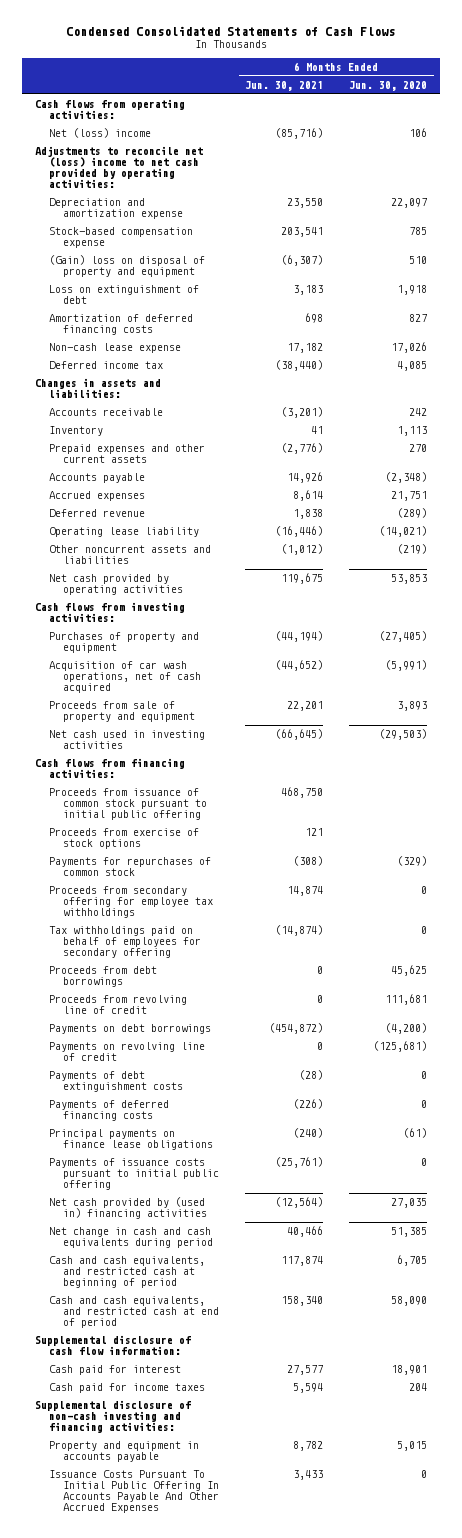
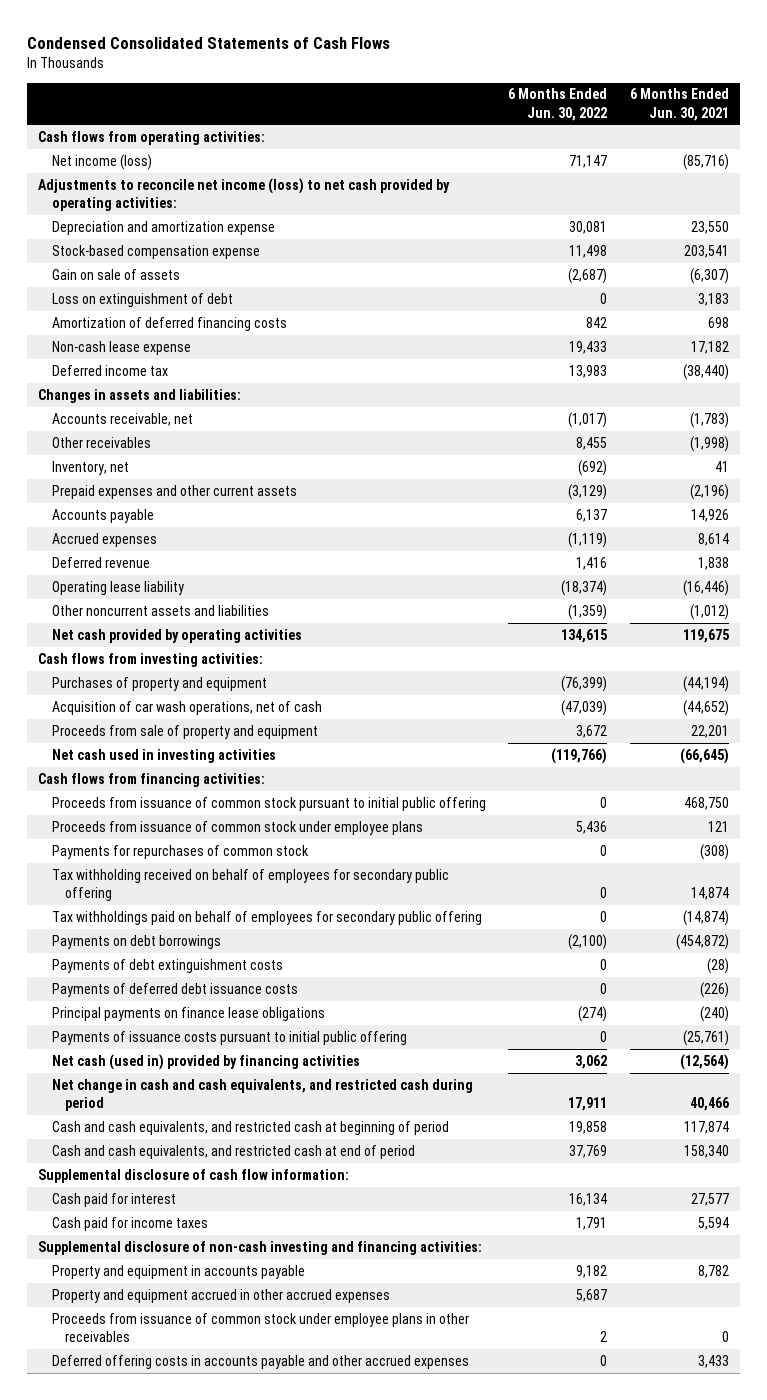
- | 6 Months Ended Jun. 30, 2021 | 6 Months Ended Jun. 30, 2020
+ | 6 Months Ended Jun. 30, 2022 | 6 Months Ended Jun. 30, 2021
- Net (loss) income | (85,716) | 106
- Adjustments to reconcile net (loss) income to net cash provided by operating activities:
+ Net income (loss) | 71,147 | (85,716)
+ Adjustments to reconcile net income (loss) to net cash provided by operating activities:
- (Gain) loss on disposal of property and equipment | (6,307) | 510
+ Gain on sale of assets | (2,687) | (6,307)
- Accounts receivable | (3,201) | 242
- Inventory | 41 | 1,113
- Prepaid expenses and other current assets | (2,776) | 270
+ Accounts receivable, net | (1,017) | (1,783)
+ Other receivables | 8,455 | (1,998)
+ Inventory, net | (692) | 41
+ Prepaid expenses and other current assets | (3,129) | (2,196)
- Acquisition of car wash operations, net of cash acquired | (44,652) | (5,991)
+ Acquisition of car wash operations, net of cash | (47,039) | (44,652)
- Proceeds from exercise of stock options | 121 |
+ Proceeds from issuance of common stock under employee plans | 5,436 | 121
- Proceeds from secondary offering for employee tax withholdings | 14,874 | 0
- Tax withholdings paid on behalf of employees for secondary offering | (14,874) | 0
- Proceeds from debt borrowings | 0 | 45,625
- Proceeds from revolving line of credit | 0 | 111,681
+ Tax withholding received on behalf of employees for secondary public offering | 0 | 14,874
+ Tax withholdings paid on behalf of employees for secondary public offering | 0 | (14,874)
- Payments on revolving line of credit | 0 | (125,681)
- Payments of deferred financing costs | (226) | 0
+ Payments of deferred debt issuance costs | 0 | (226)
- Net cash provided by (used in) financing activities | (12,564) | 27,035
- Net change in cash and cash equivalents during period | 40,466 | 51,385
+ Net cash (used in) provided by financing activities | 3,062 | (12,564)
+ Net change in cash and cash equivalents, and restricted cash during period | 17,911 | 40,466
- Issuance Costs Pursuant To Initial Public Offering In Accounts Payable And Other Accrued Expenses | 3,433 | 0
+ Property and equipment accrued in other accrued expenses | 5,687 |
+ Proceeds from issuance of common stock under employee plans in other receivables | 2 | 0
+ Deferred offering costs in accounts payable and other accrued expenses | 0 | 3,433

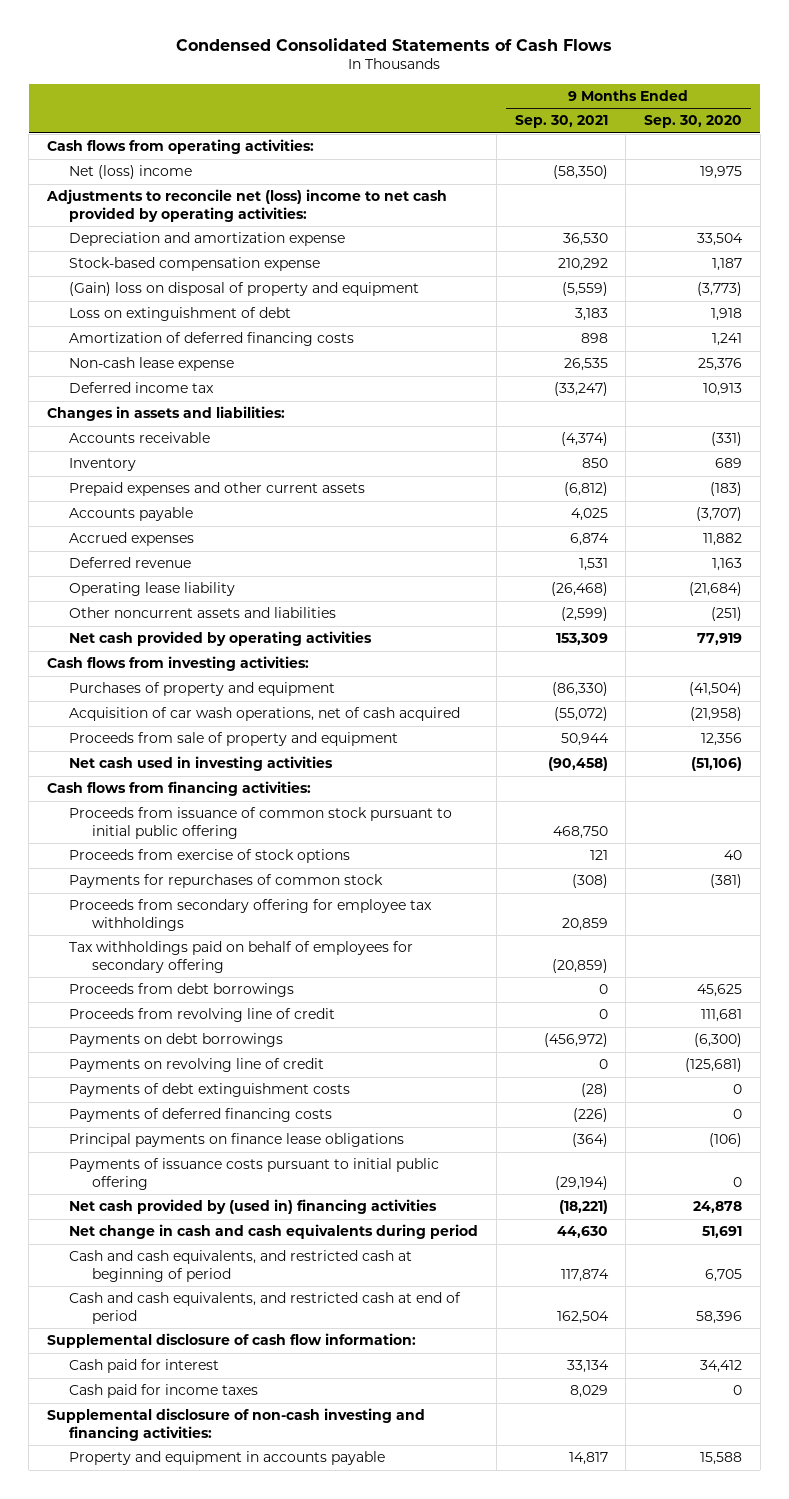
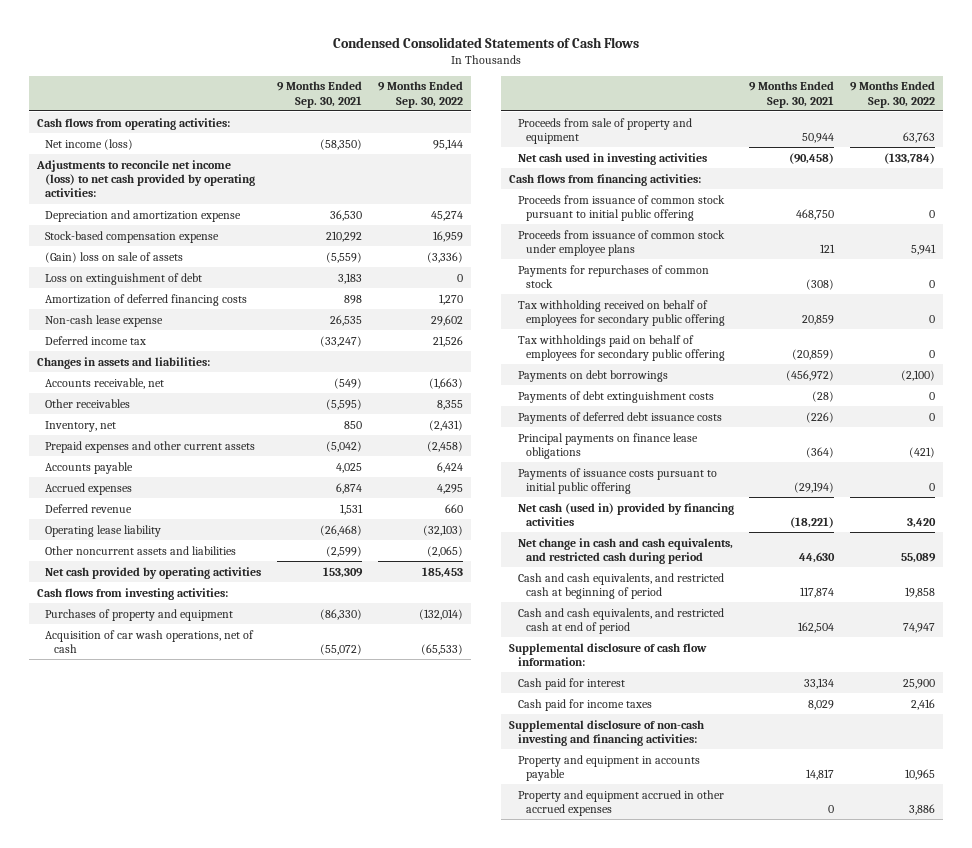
- | 9 Months Ended Sep. 30, 2021 | 9 Months Ended Sep. 30, 2020
+ | 9 Months Ended Sep. 30, 2021 | 9 Months Ended Sep. 30, 2022
- Net (loss) income | (58,350) | 19,975
- Adjustments to reconcile net (loss) income to net cash provided by operating activities:
+ Net income (loss) | (58,350) | 95,144
+ Adjustments to reconcile net income (loss) to net cash provided by operating activities:
- (Gain) loss on disposal of property and equipment | (5,559) | (3,773)
+ (Gain) loss on sale of assets | (5,559) | (3,336)
- Accounts receivable | (4,374) | (331)
- Inventory | 850 | 689
- Prepaid expenses and other current assets | (6,812) | (183)
+ Accounts receivable, net | (549) | (1,663)
+ Other receivables | (5,595) | 8,355
+ Inventory, net | 850 | (2,431)
+ Prepaid expenses and other current assets | (5,042) | (2,458)
- Acquisition of car wash operations, net of cash acquired | (55,072) | (21,958)
+ Acquisition of car wash operations, net of cash | (55,072) | (65,533)
- Proceeds from exercise of stock options | 121 | 40
+ Proceeds from issuance of common stock under employee plans | 121 | 5,941
- Proceeds from secondary offering for employee tax withholdings | 20,859 |
- Tax withholdings paid on behalf of employees for secondary offering | (20,859) |
- Proceeds from debt borrowings | 0 | 45,625
- Proceeds from revolving line of credit | 0 | 111,681
+ Tax withholding received on behalf of employees for secondary public offering | 20,859 | 0
+ Tax withholdings paid on behalf of employees for secondary public offering | (20,859) | 0
- Payments on revolving line of credit | 0 | (125,681)
- Payments of deferred financing costs | (226) | 0
+ Payments of deferred debt issuance costs | (226) | 0
- Net cash provided by (used in) financing activities | (18,221) | 24,878
- Net change in cash and cash equivalents during period | 44,630 | 51,691
+ Net cash (used in) provided by financing activities | (18,221) | 3,420
+ Net change in cash and cash equivalents, and restricted cash during period | 44,630 | 55,089
+ Property and equipment accrued in other accrued expenses | 0 | 3,886

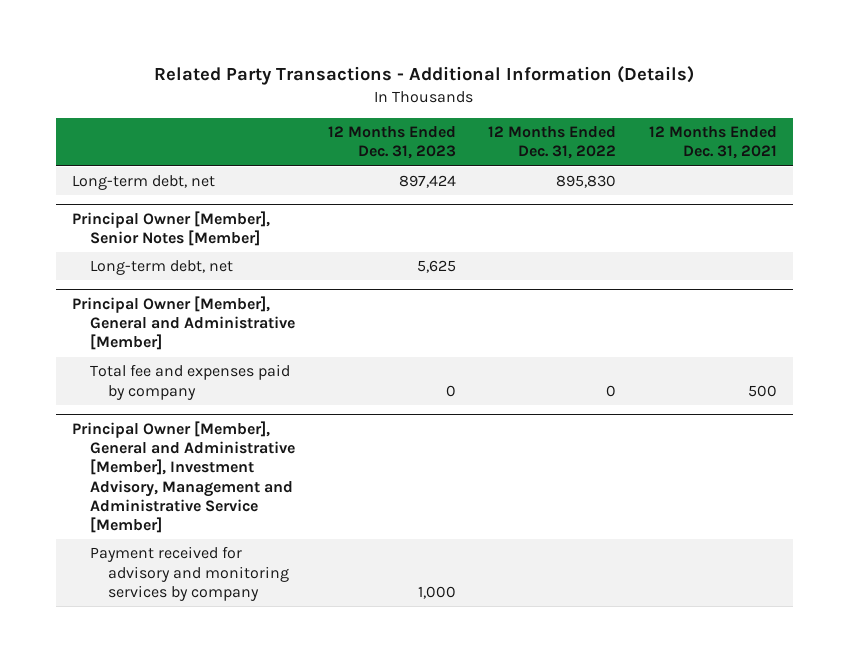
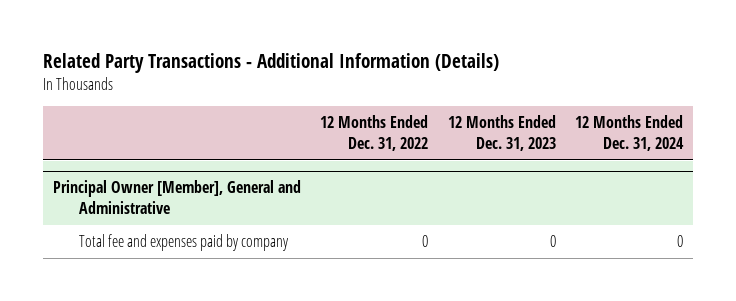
- | 12 Months Ended Dec. 31, 2023 | 12 Months Ended Dec. 31, 2022 | 12 Months Ended Dec. 31, 2021
+ | 12 Months Ended Dec. 31, 2022 | 12 Months Ended Dec. 31, 2023 | 12 Months Ended Dec. 31, 2024
- Long-term debt, net | 897,424 | 895,830 |
- Principal Owner [Member], Senior Notes [Member]
- Long-term debt, net | 5,625 | |
- Principal Owner [Member], General and Administrative [Member]
+ Principal Owner [Member], General and Administrative
- Principal Owner [Member], General and Administrative [Member], Investment Advisory, Management and Administrative Service [Member]
- Payment received for advisory and monitoring services by company | 1,000 | |

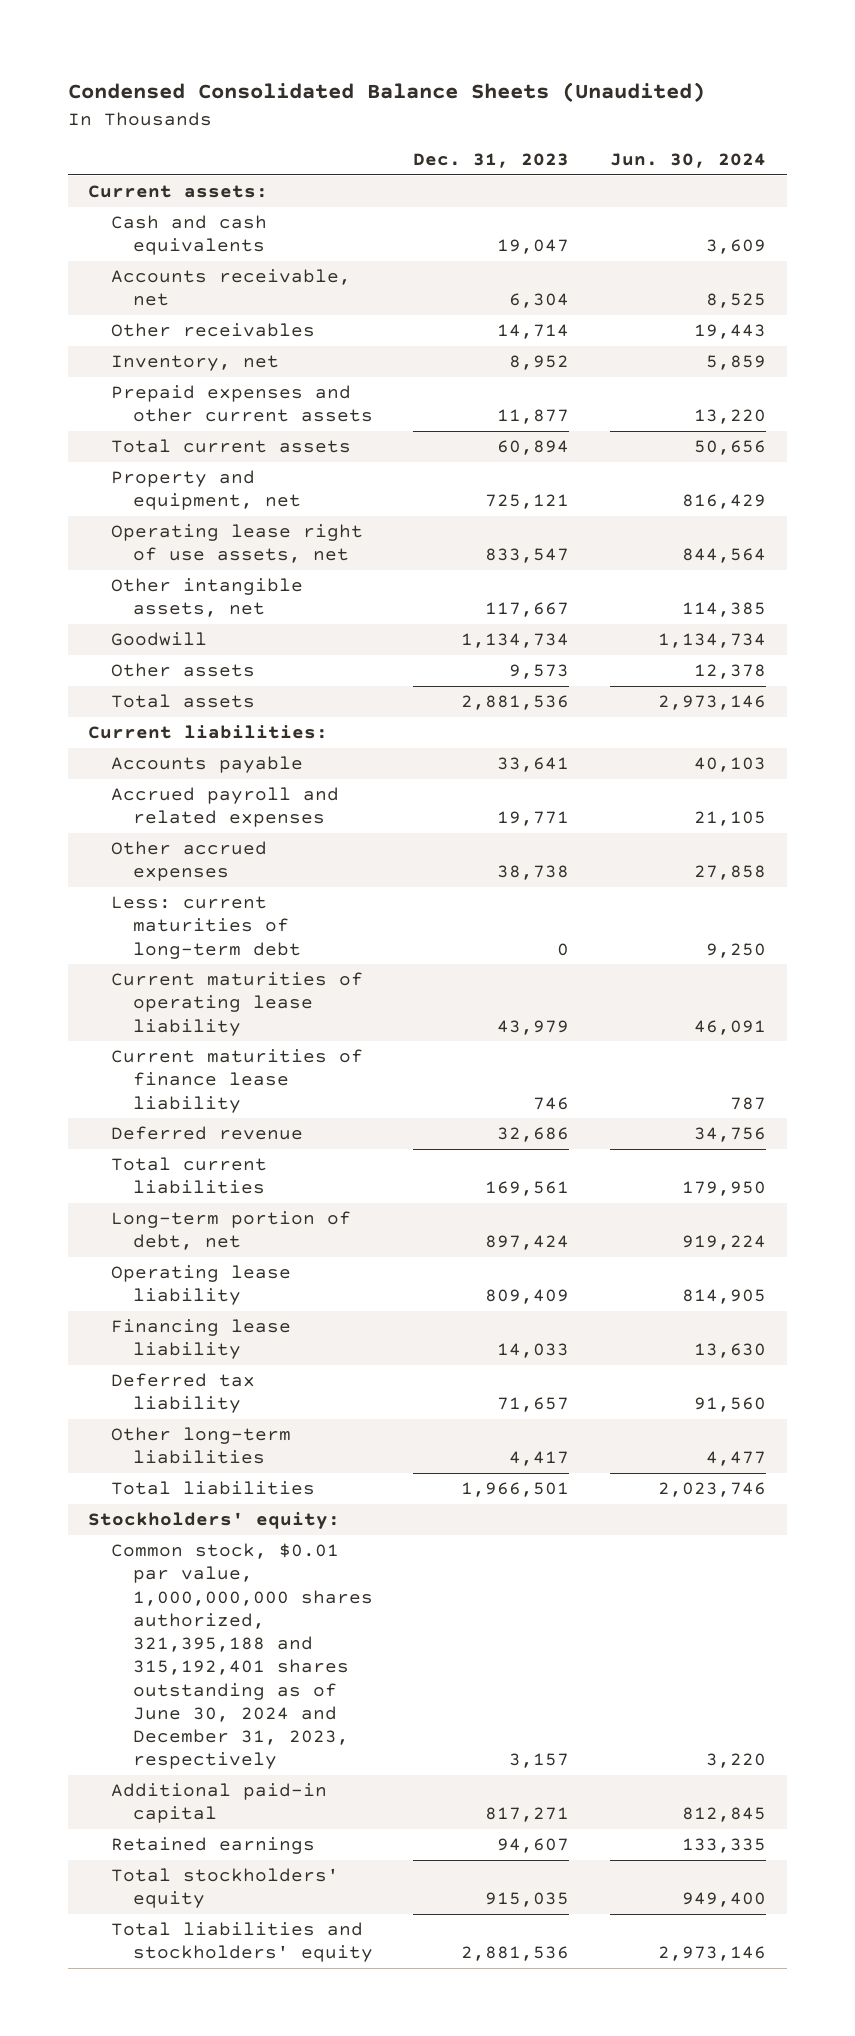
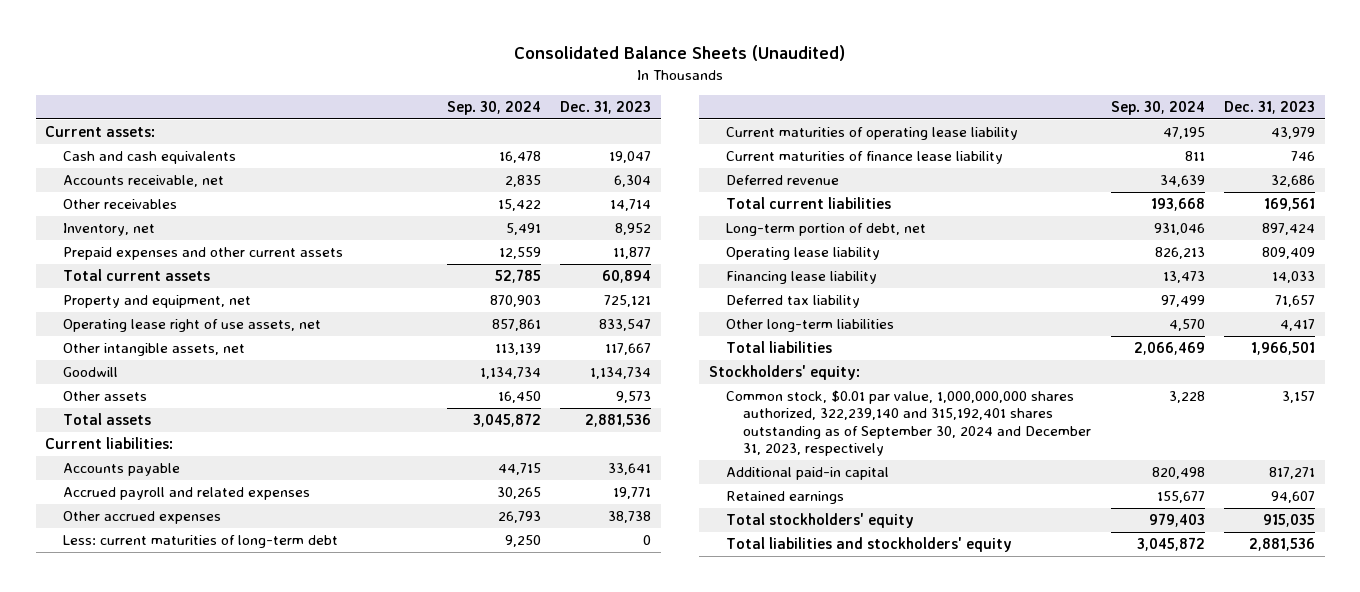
- Condensed Consolidated Balance Sheets (Unaudited)
+ Consolidated Balance Sheets (Unaudited)
- | Dec. 31, 2023 | Jun. 30, 2024
+ | Sep. 30, 2024 | Dec. 31, 2023
- Common stock, $0.01 par value, 1,000,000,000 shares authorized, 321,395,188 and 315,192,401 shares outstanding as of June 30, 2024 and December 31, 2023, respectively | 3,157 | 3,220
+ Common stock, $0.01 par value, 1,000,000,000 shares authorized, 322,239,140 and 315,192,401 shares outstanding as of September 30, 2024 and December 31, 2023, respectively | 3,228 | 3,157

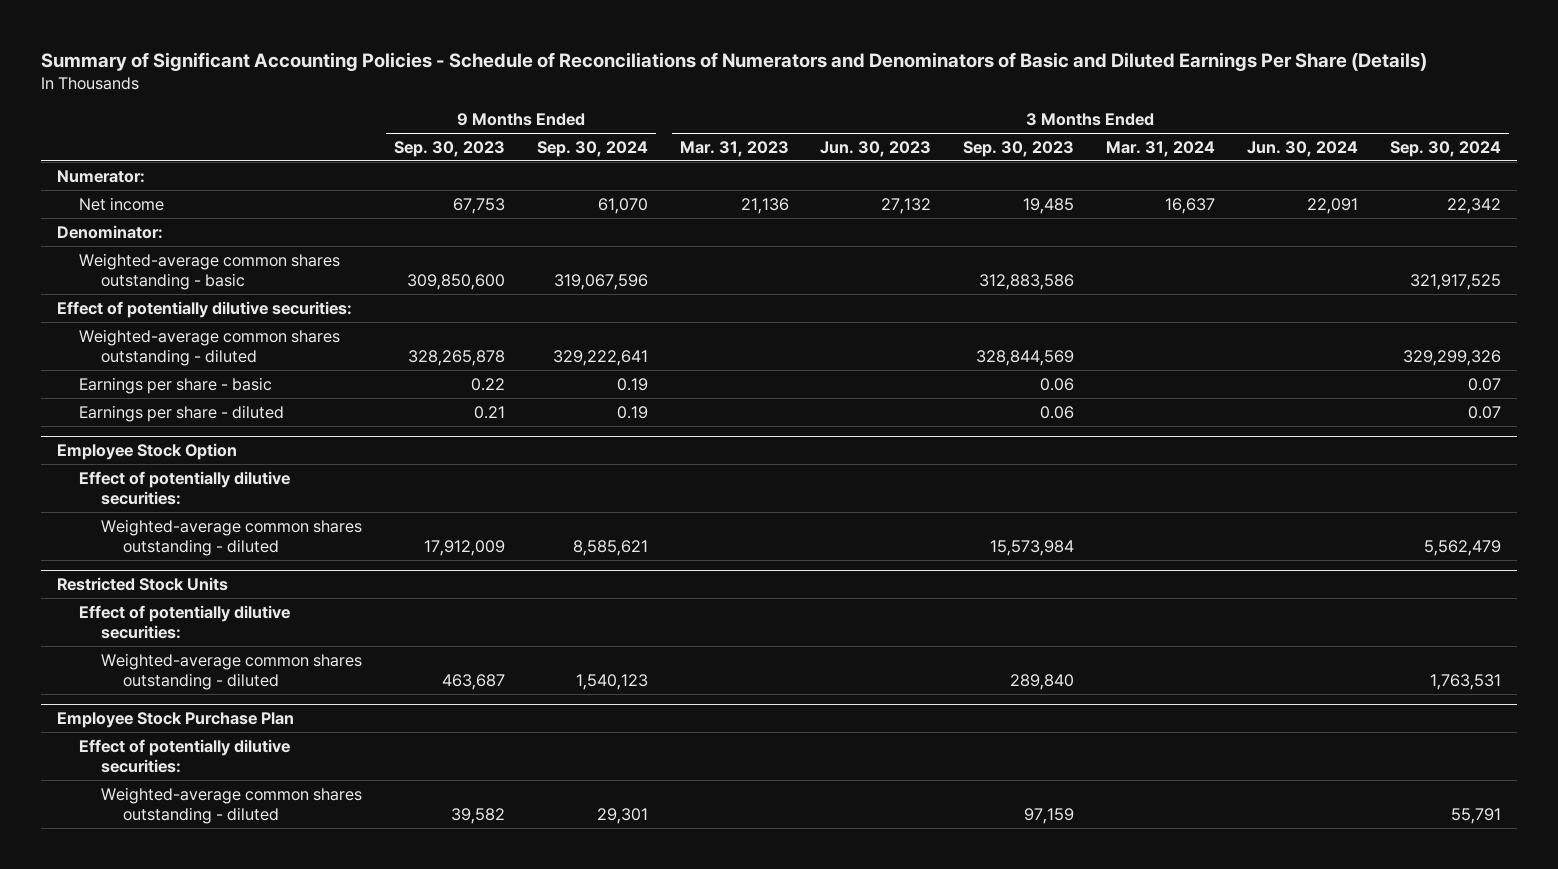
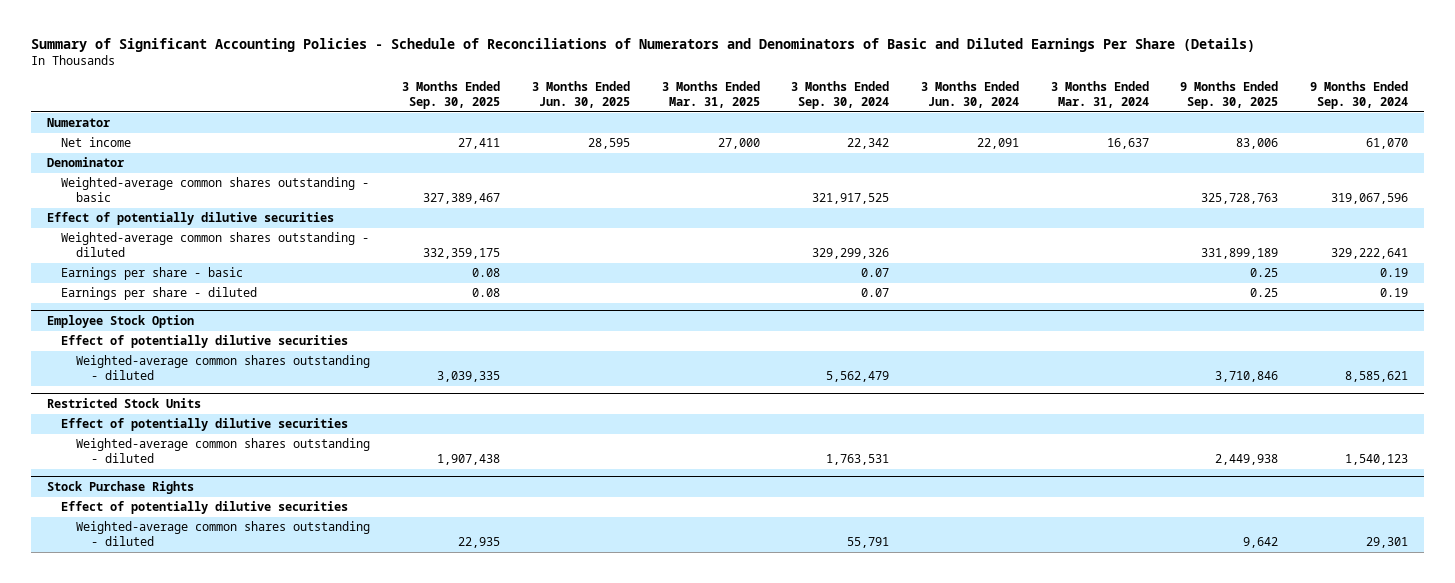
- | 9 Months Ended Sep. 30, 2023 | 9 Months Ended Sep. 30, 2024 | 3 Months Ended Mar. 31, 2023 | 3 Months Ended Jun. 30, 2023 | 3 Months Ended Sep. 30, 2023 | 3 Months Ended Mar. 31, 2024 | 3 Months Ended Jun. 30, 2024 | 3 Months Ended Sep. 30, 2024
+ | 3 Months Ended Sep. 30, 2025 | 3 Months Ended Jun. 30, 2025 | 3 Months Ended Mar. 31, 2025 | 3 Months Ended Sep. 30, 2024 | 3 Months Ended Jun. 30, 2024 | 3 Months Ended Mar. 31, 2024 | 9 Months Ended Sep. 30, 2025 | 9 Months Ended Sep. 30, 2024
- Numerator:
+ Numerator
- Denominator:
+ Denominator
- Effect of potentially dilutive securities:
+ Effect of potentially dilutive securities
@ Employee Stock Option
- Effect of potentially dilutive securities:
+ Effect of potentially dilutive securities
@ Restricted Stock Units
- Effect of potentially dilutive securities:
+ Effect of potentially dilutive securities
- Employee Stock Purchase Plan
- Effect of potentially dilutive securities:
+ Stock Purchase Rights
+ Effect of potentially dilutive securities

